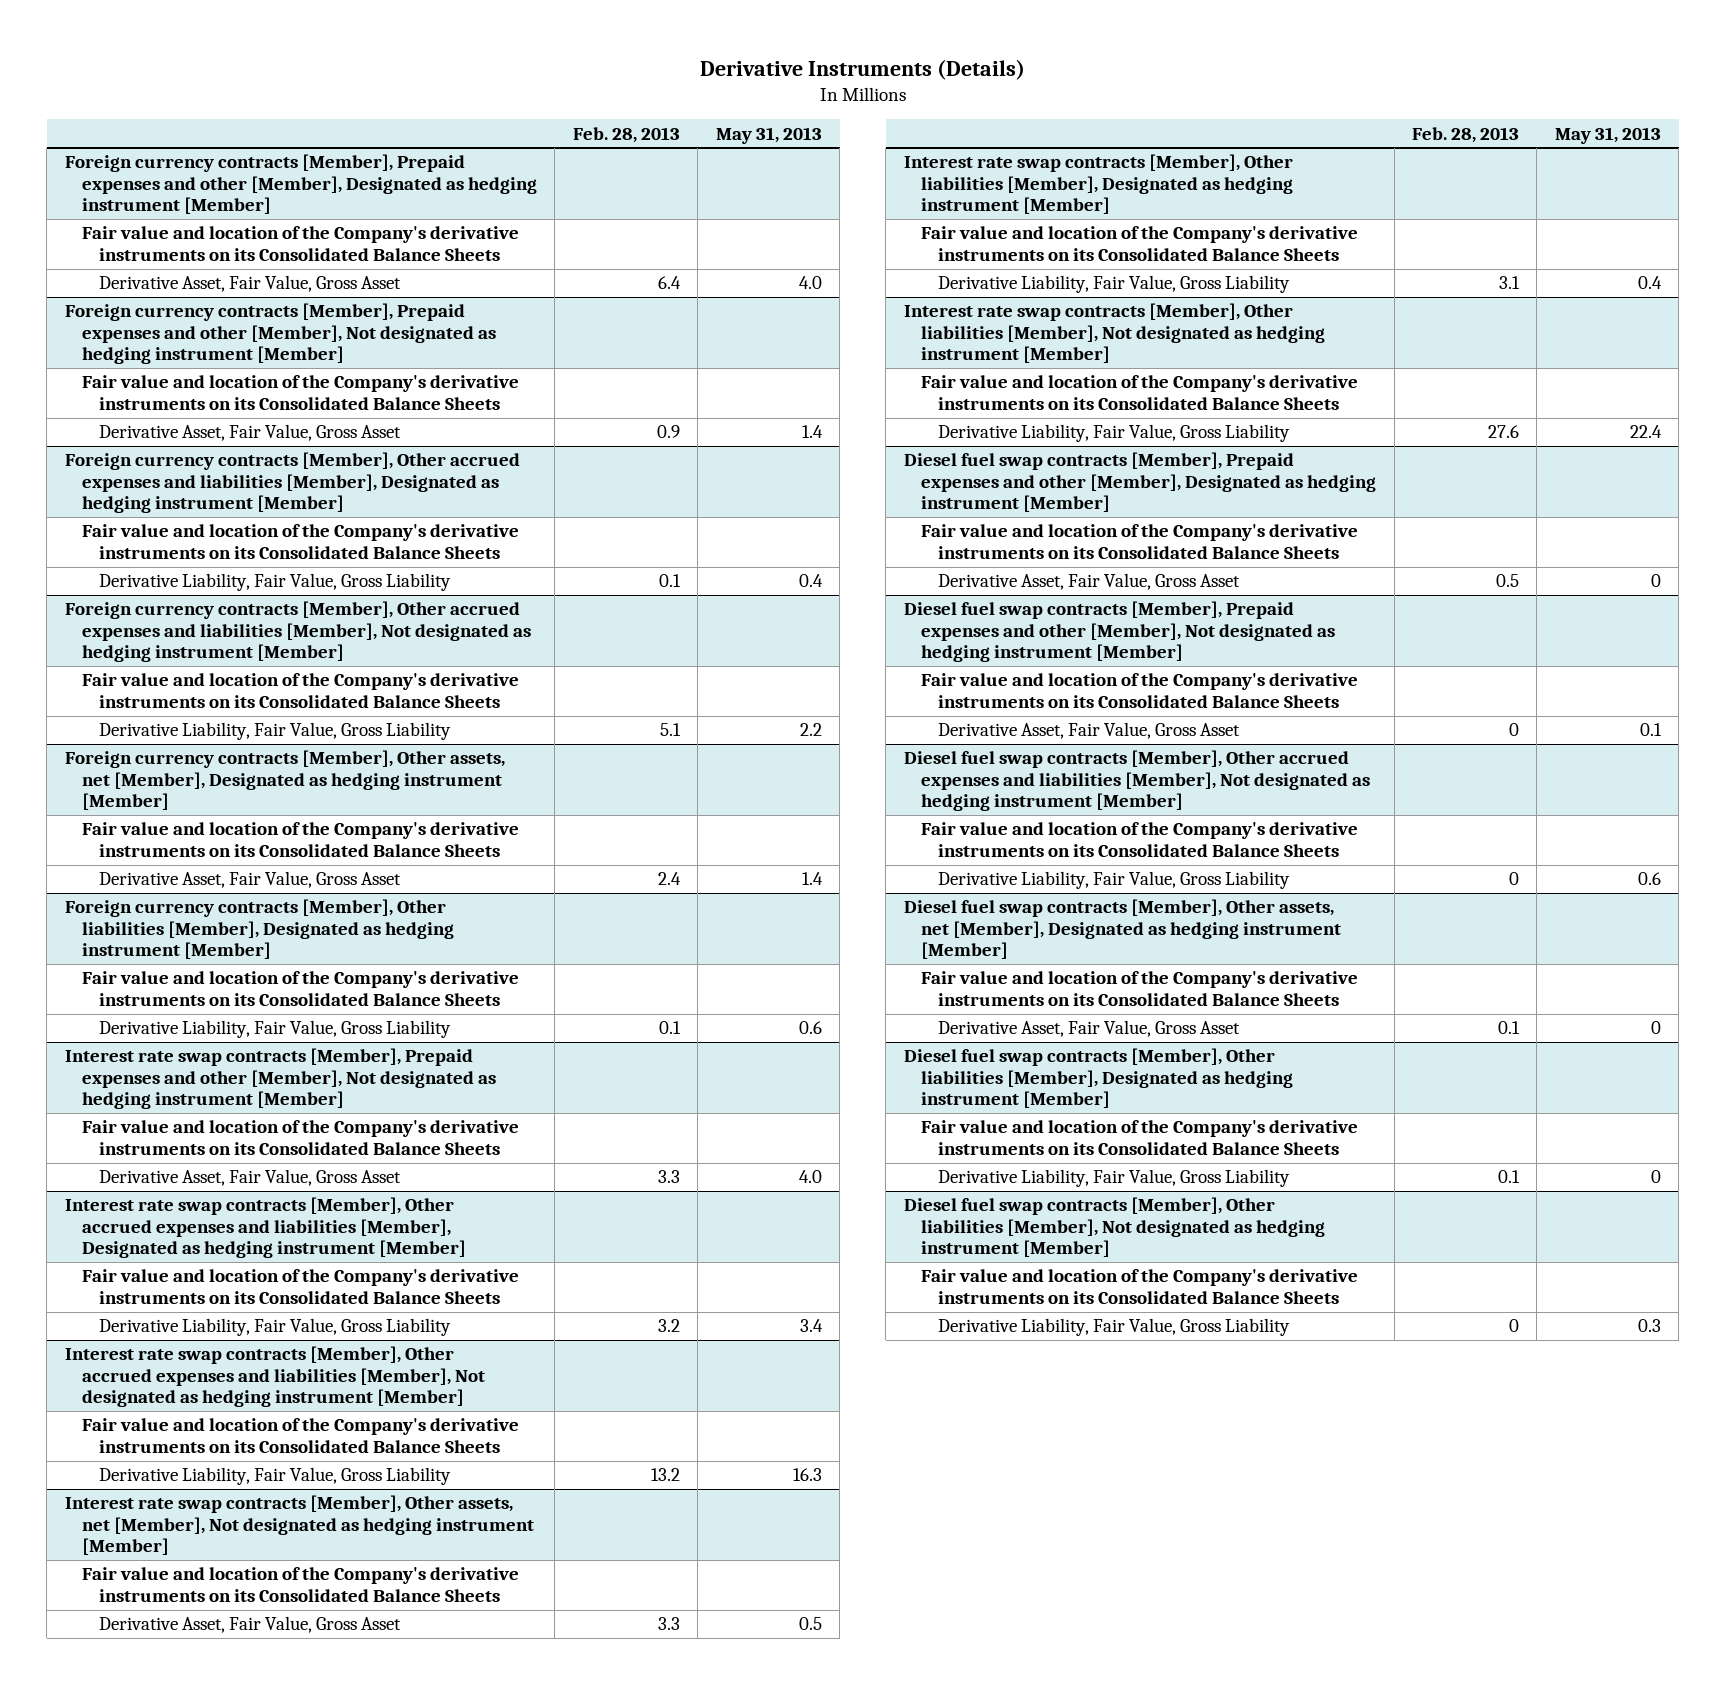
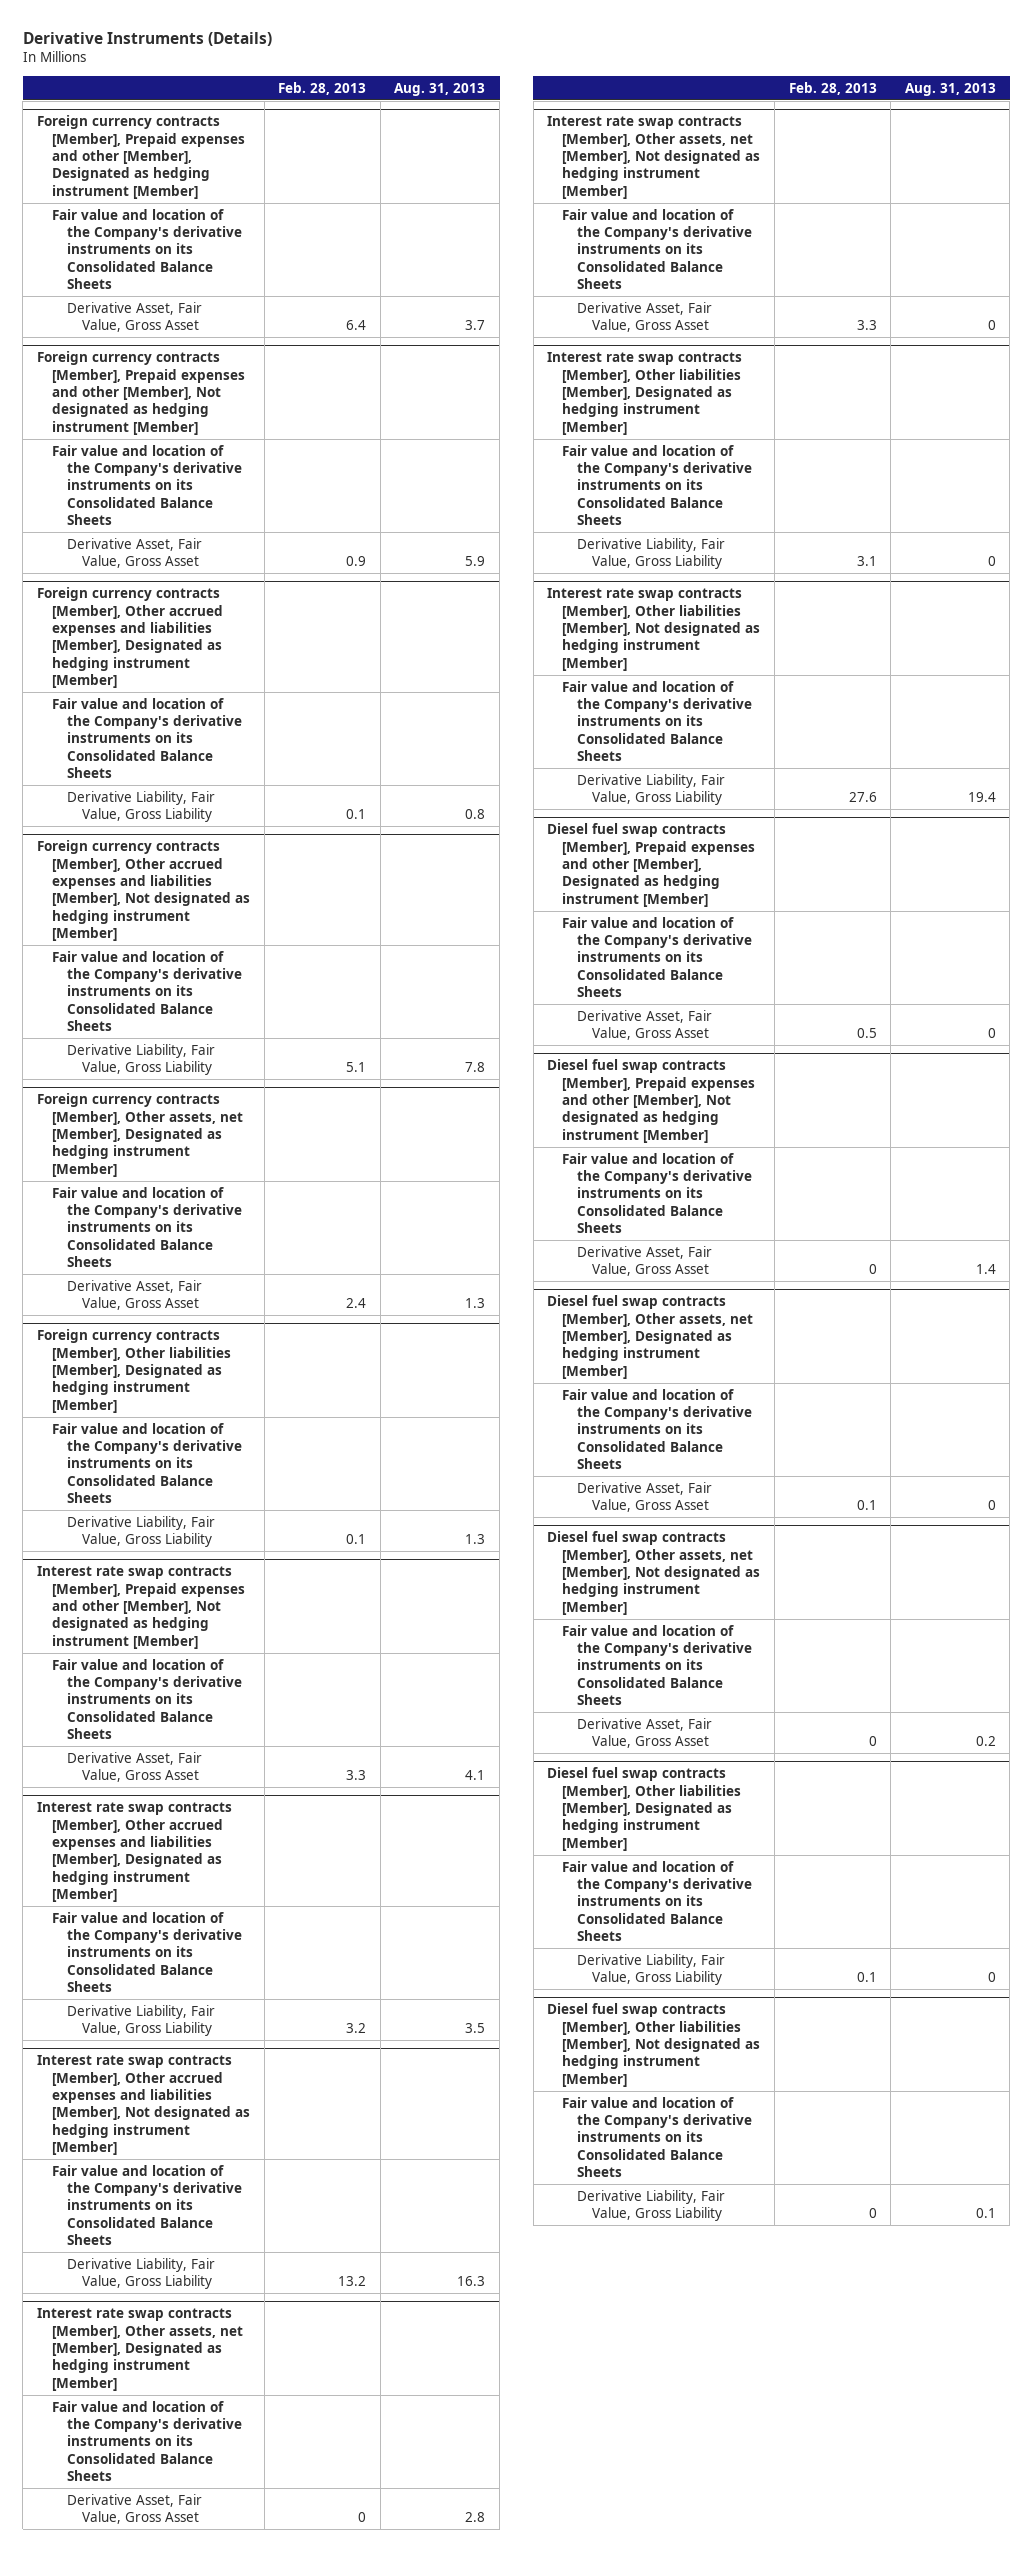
- | Feb. 28, 2013 | May 31, 2013
+ | Feb. 28, 2013 | Aug. 31, 2013
+ Interest rate swap contracts [Member], Other assets, net [Member], Designated as hedging instrument [Member]
+ Fair value and location of the Company's derivative instruments on its Consolidated Balance Sheets
+ Derivative Asset, Fair Value, Gross Asset | 0 | 2.8
- Diesel fuel swap contracts [Member], Other accrued expenses and liabilities [Member], Not designated as hedging instrument [Member]
- Fair value and location of the Company's derivative instruments on its Consolidated Balance Sheets
- Derivative Liability, Fair Value, Gross Liability | 0 | 0.6
+ Diesel fuel swap contracts [Member], Other assets, net [Member], Not designated as hedging instrument [Member]
+ Fair value and location of the Company's derivative instruments on its Consolidated Balance Sheets
+ Derivative Asset, Fair Value, Gross Asset | 0 | 0.2

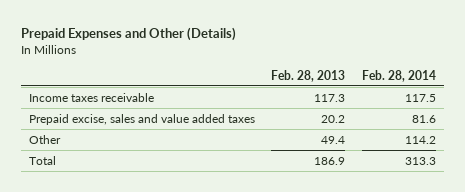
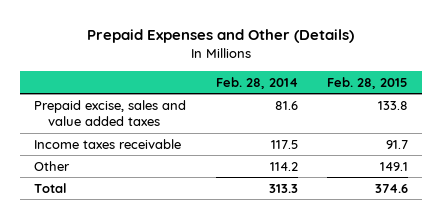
- | Feb. 28, 2013 | Feb. 28, 2014
+ | Feb. 28, 2014 | Feb. 28, 2015
moved down: Income taxes receivable | 117.5 | 91.7

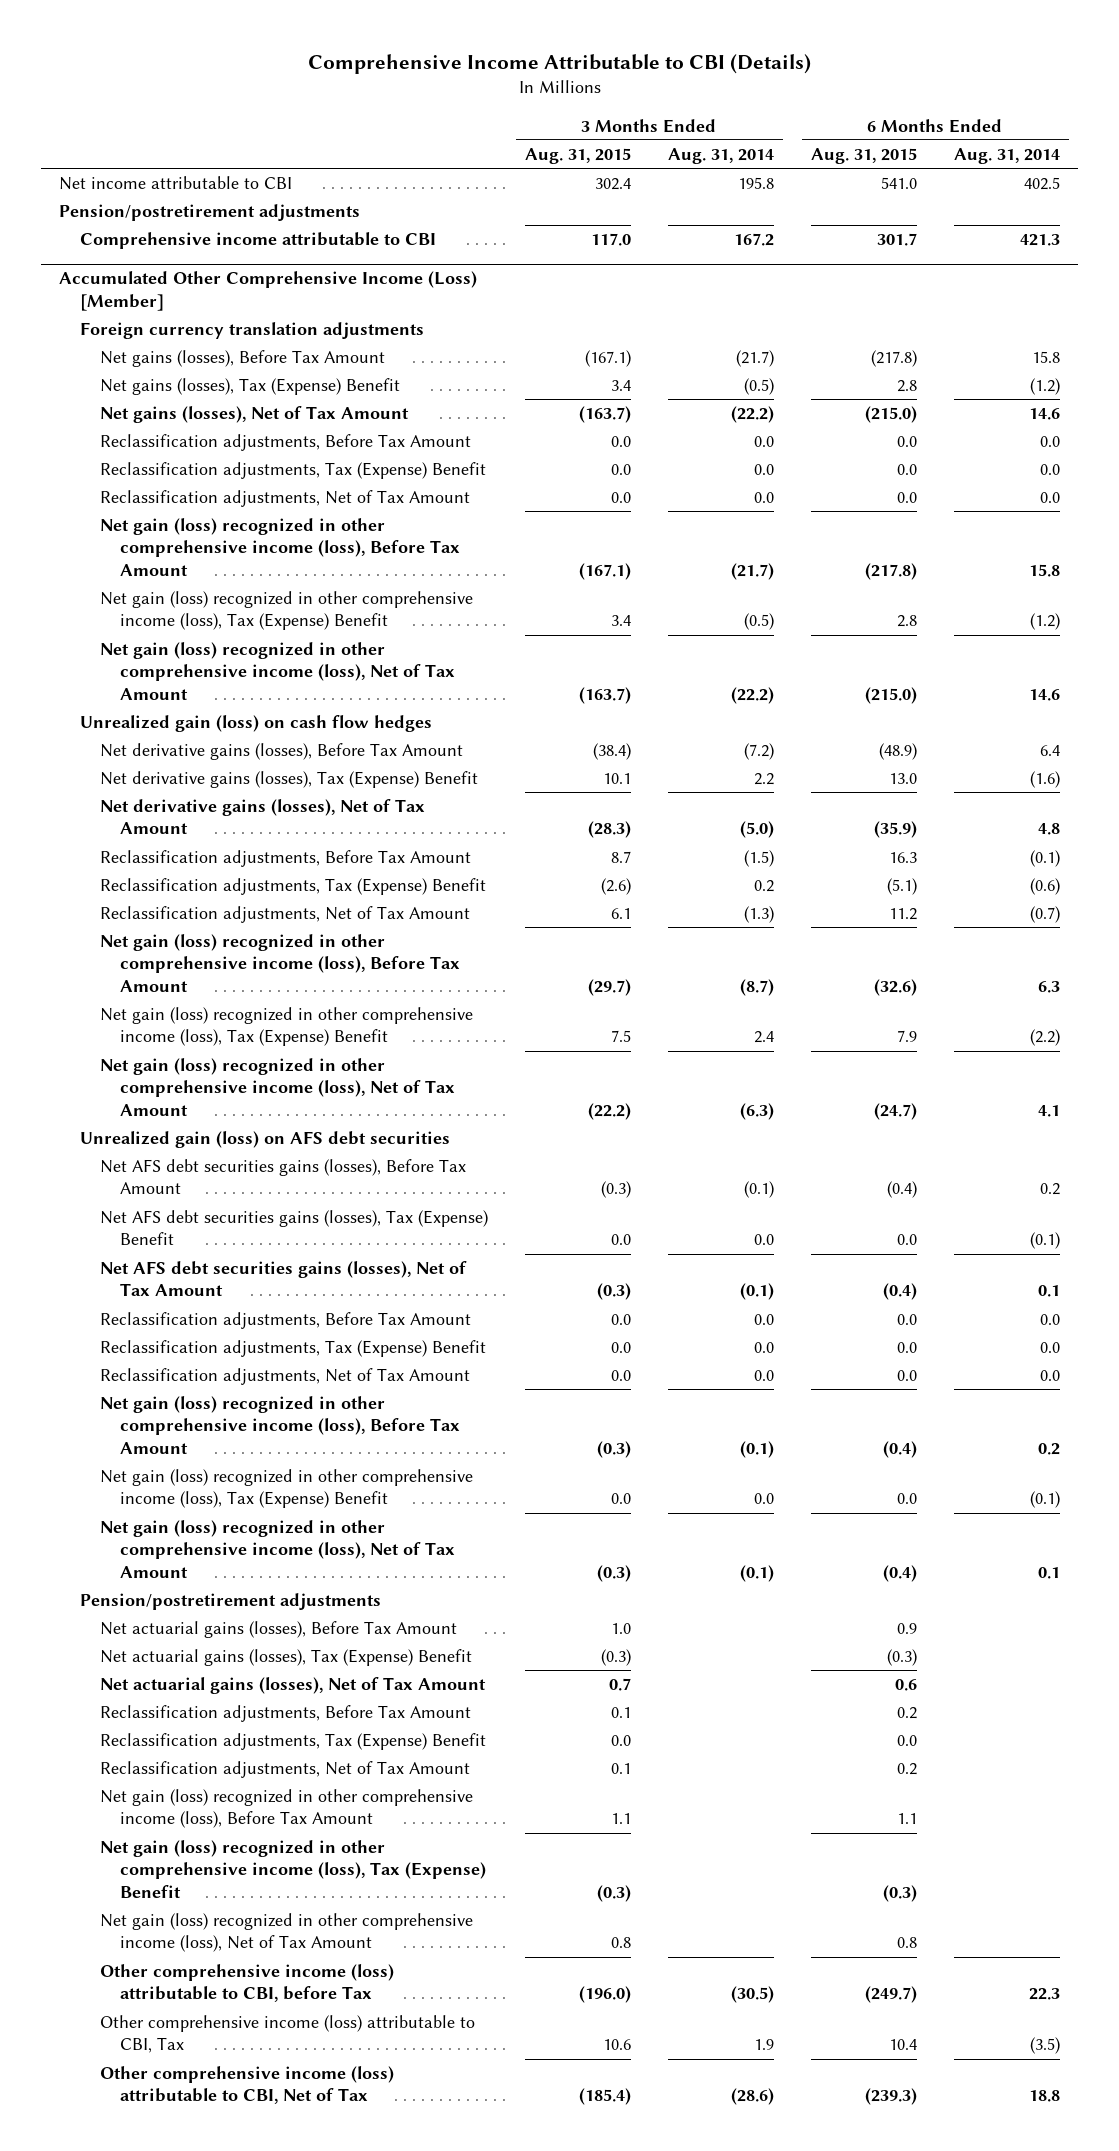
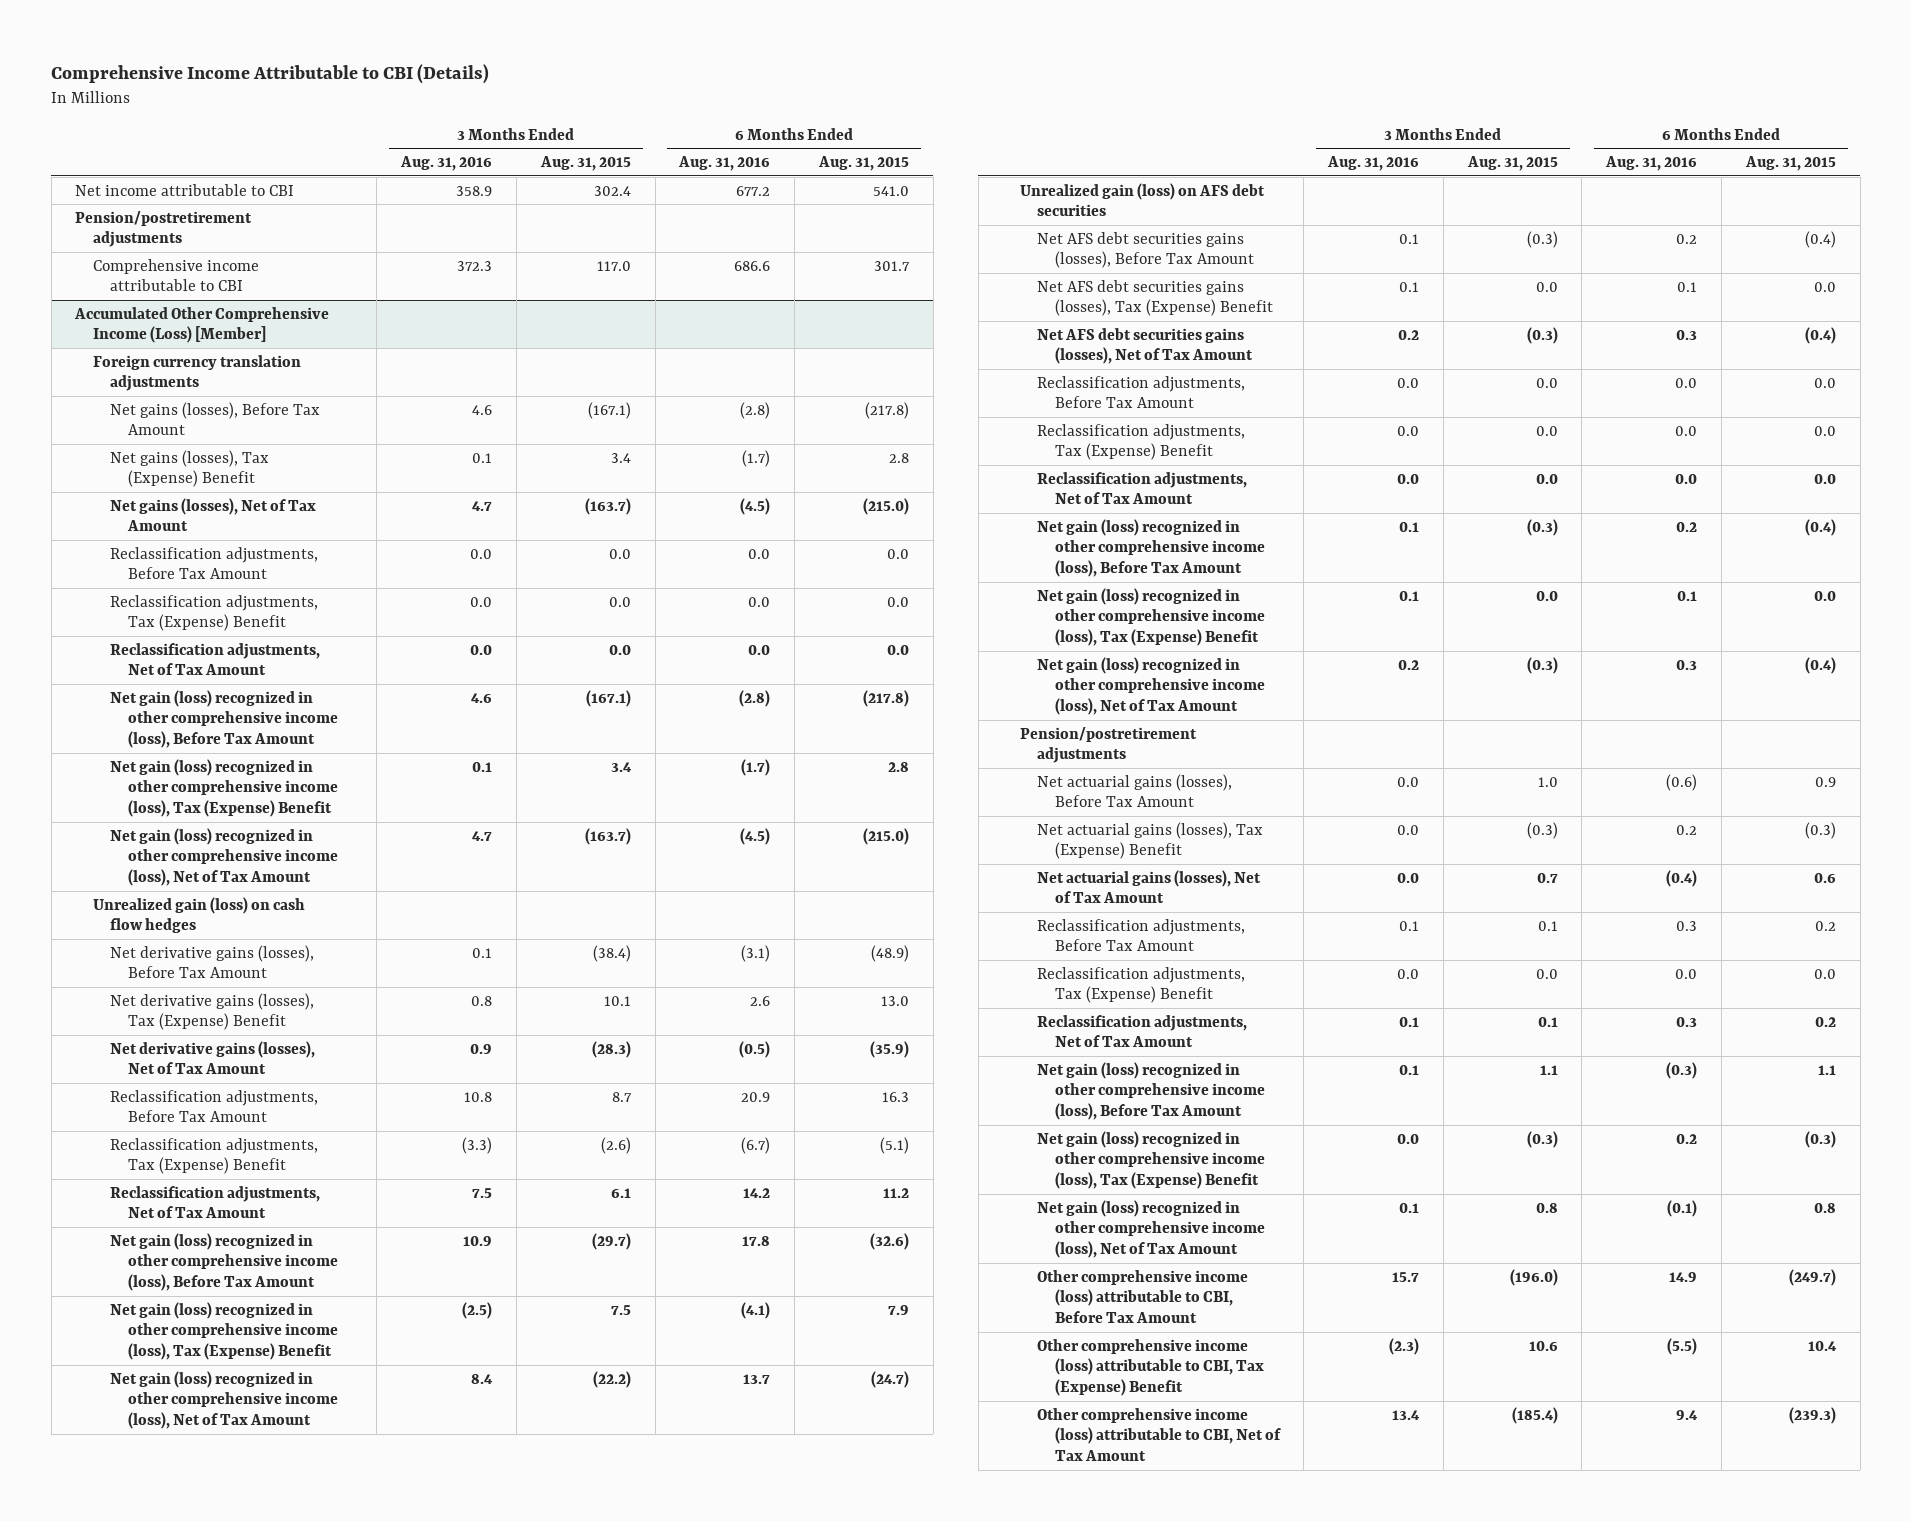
- | 3 Months Ended Aug. 31, 2015 | 3 Months Ended Aug. 31, 2014 | 6 Months Ended Aug. 31, 2015 | 6 Months Ended Aug. 31, 2014
+ | 3 Months Ended Aug. 31, 2016 | 3 Months Ended Aug. 31, 2015 | 6 Months Ended Aug. 31, 2016 | 6 Months Ended Aug. 31, 2015
@ Accumulated Other Comprehensive Income (Loss) [Member]
- Other comprehensive income (loss) attributable to CBI, before Tax | (196.0) | (30.5) | (249.7) | 22.3
- Other comprehensive income (loss) attributable to CBI, Tax | 10.6 | 1.9 | 10.4 | (3.5)
- Other comprehensive income (loss) attributable to CBI, Net of Tax | (185.4) | (28.6) | (239.3) | 18.8
+ Other comprehensive income (loss) attributable to CBI, Before Tax Amount | 15.7 | (196.0) | 14.9 | (249.7)
+ Other comprehensive income (loss) attributable to CBI, Tax (Expense) Benefit | (2.3) | 10.6 | (5.5) | 10.4
+ Other comprehensive income (loss) attributable to CBI, Net of Tax Amount | 13.4 | (185.4) | 9.4 | (239.3)

